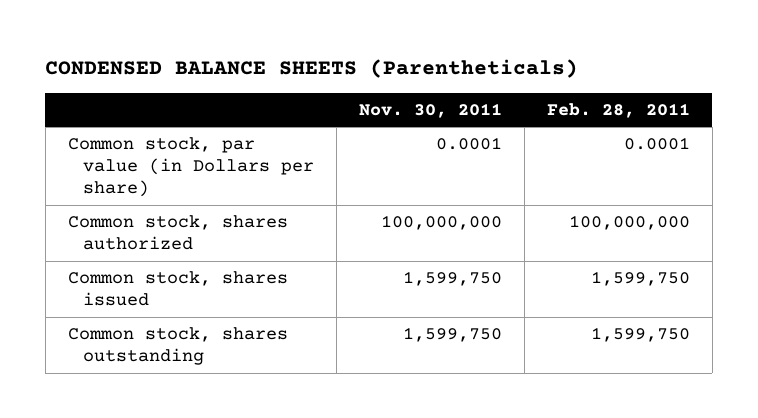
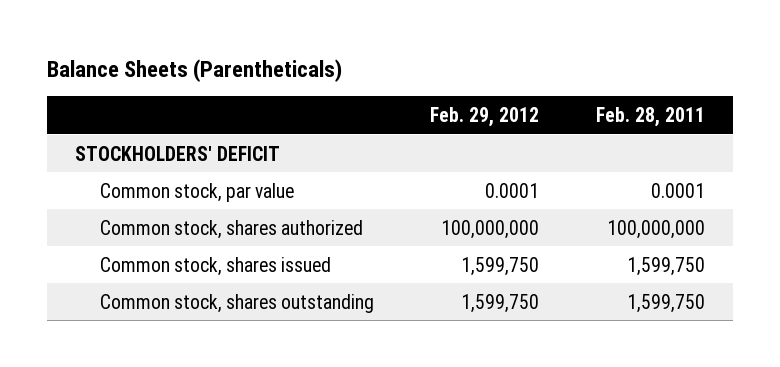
- CONDENSED BALANCE SHEETS (Parentheticals)
+ Balance Sheets (Parentheticals)
- | Nov. 30, 2011 | Feb. 28, 2011
+ | Feb. 29, 2012 | Feb. 28, 2011
- Common stock, par value (in Dollars per share) | 0.0001 | 0.0001
+ STOCKHOLDERS' DEFICIT
+ Common stock, par value | 0.0001 | 0.0001

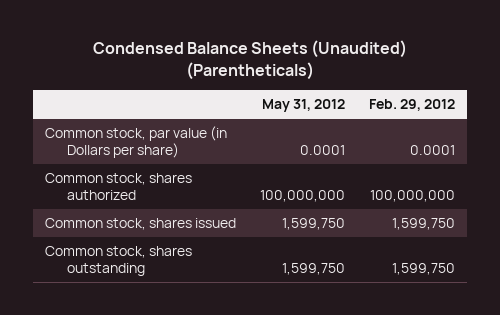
- Balance Sheets (Parentheticals)
+ Condensed Balance Sheets (Unaudited) (Parentheticals)
- | Feb. 29, 2012 | Feb. 28, 2011
+ | May 31, 2012 | Feb. 29, 2012
- STOCKHOLDERS' DEFICIT
- Common stock, par value | 0.0001 | 0.0001
+ Common stock, par value (in Dollars per share) | 0.0001 | 0.0001

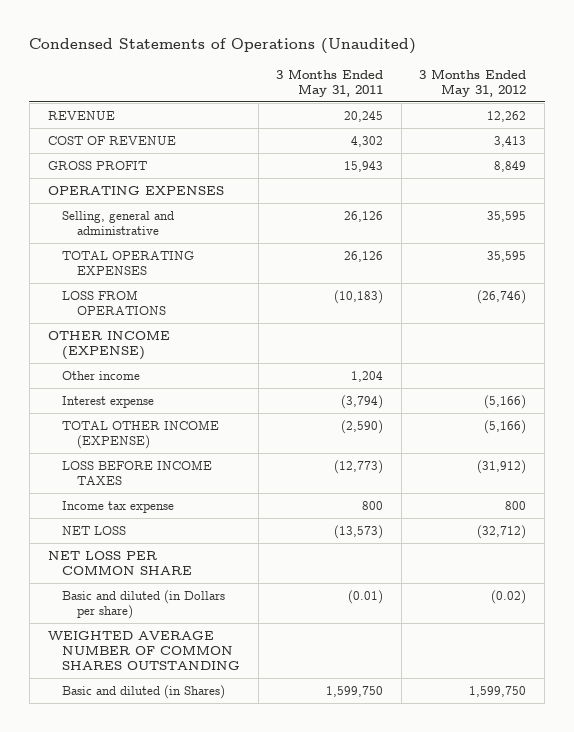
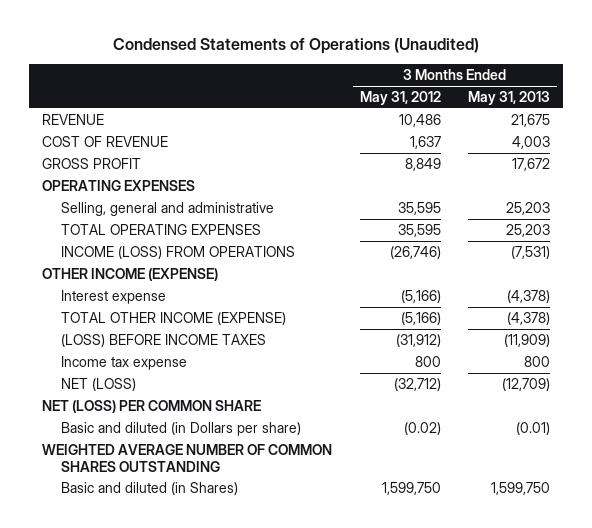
- | 3 Months Ended May 31, 2011 | 3 Months Ended May 31, 2012
+ | 3 Months Ended May 31, 2012 | 3 Months Ended May 31, 2013
- REVENUE | 20,245 | 12,262
- COST OF REVENUE | 4,302 | 3,413
+ REVENUE | 10,486 | 21,675
+ COST OF REVENUE | 1,637 | 4,003
- LOSS FROM OPERATIONS | (10,183) | (26,746)
+ INCOME (LOSS) FROM OPERATIONS | (26,746) | (7,531)
- Other income | 1,204 |
- LOSS BEFORE INCOME TAXES | (12,773) | (31,912)
+ (LOSS) BEFORE INCOME TAXES | (31,912) | (11,909)
- NET LOSS | (13,573) | (32,712)
- NET LOSS PER COMMON SHARE
+ NET (LOSS) | (32,712) | (12,709)
+ NET (LOSS) PER COMMON SHARE

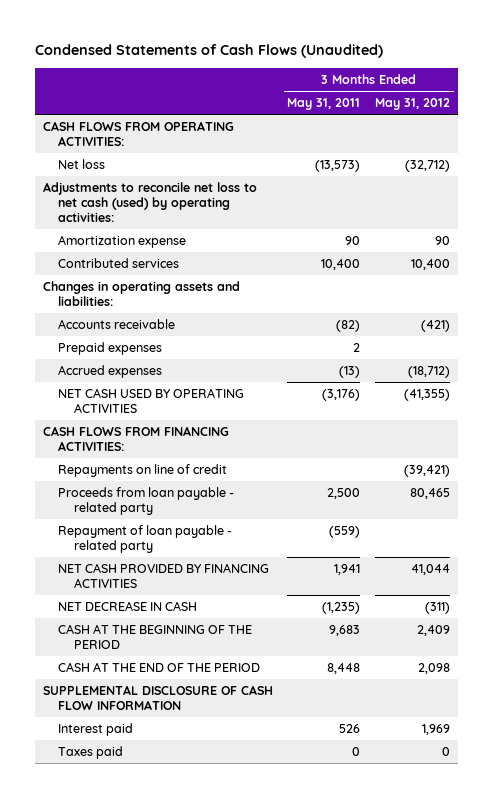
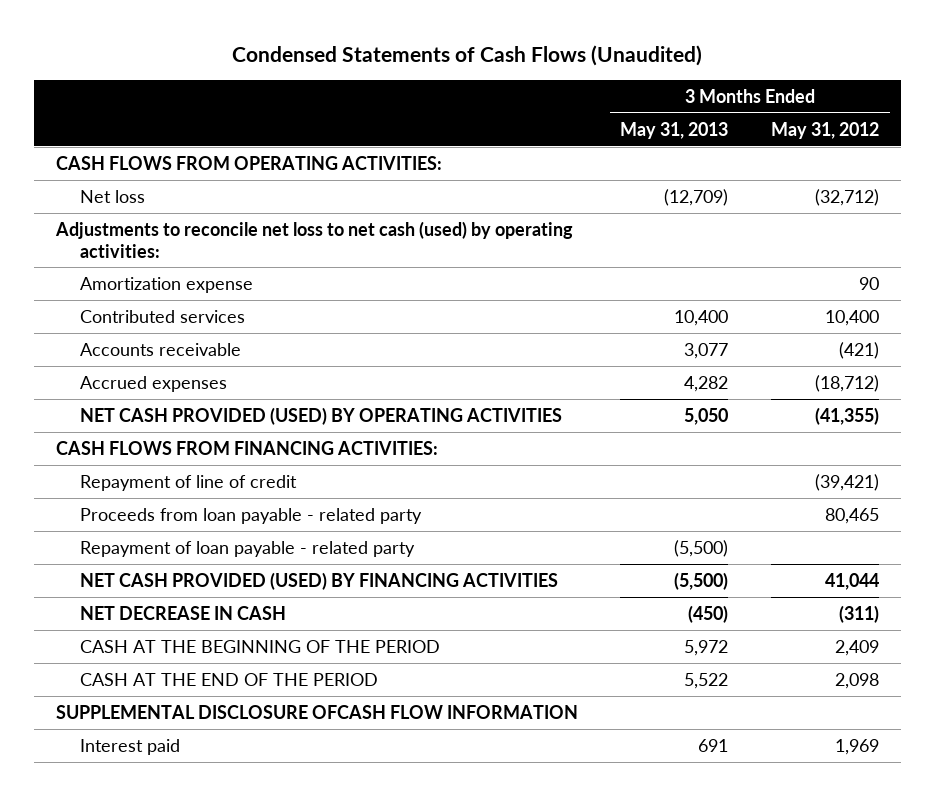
- | 3 Months Ended May 31, 2011 | 3 Months Ended May 31, 2012
+ | 3 Months Ended May 31, 2013 | 3 Months Ended May 31, 2012
- Changes in operating assets and liabilities:
- Prepaid expenses | 2 |
- NET CASH USED BY OPERATING ACTIVITIES | (3,176) | (41,355)
+ NET CASH PROVIDED (USED) BY OPERATING ACTIVITIES | 5,050 | (41,355)
- Repayments on line of credit | | (39,421)
+ Repayment of line of credit | | (39,421)
- NET CASH PROVIDED BY FINANCING ACTIVITIES | 1,941 | 41,044
+ NET CASH PROVIDED (USED) BY FINANCING ACTIVITIES | (5,500) | 41,044
- SUPPLEMENTAL DISCLOSURE OF CASH FLOW INFORMATION
+ SUPPLEMENTAL DISCLOSURE OFCASH FLOW INFORMATION
- Taxes paid | 0 | 0

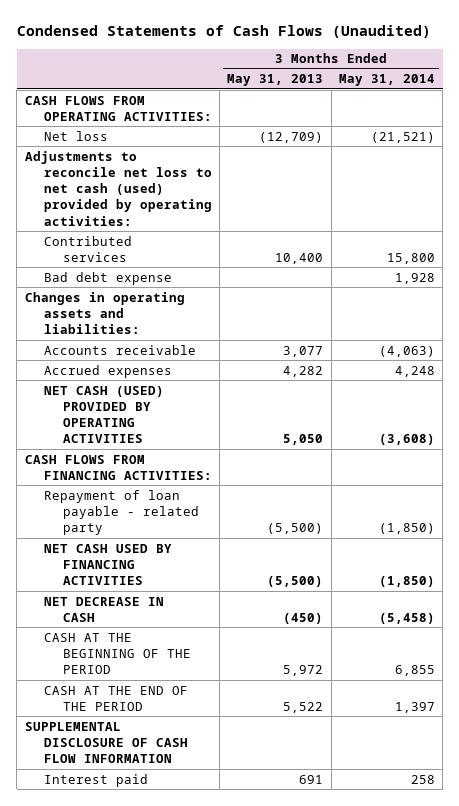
- | 3 Months Ended May 31, 2013 | 3 Months Ended May 31, 2012
+ | 3 Months Ended May 31, 2013 | 3 Months Ended May 31, 2014
- Adjustments to reconcile net loss to net cash (used) by operating activities:
- Amortization expense | | 90
+ Adjustments to reconcile net loss to net cash (used) provided by operating activities:
+ Bad debt expense | | 1,928
+ Changes in operating assets and liabilities:
- NET CASH PROVIDED (USED) BY OPERATING ACTIVITIES | 5,050 | (41,355)
+ NET CASH (USED) PROVIDED BY OPERATING ACTIVITIES | 5,050 | (3,608)
- Repayment of line of credit | | (39,421)
- Proceeds from loan payable - related party | | 80,465
- NET CASH PROVIDED (USED) BY FINANCING ACTIVITIES | (5,500) | 41,044
+ NET CASH USED BY FINANCING ACTIVITIES | (5,500) | (1,850)
- SUPPLEMENTAL DISCLOSURE OFCASH FLOW INFORMATION
+ SUPPLEMENTAL DISCLOSURE OF CASH FLOW INFORMATION

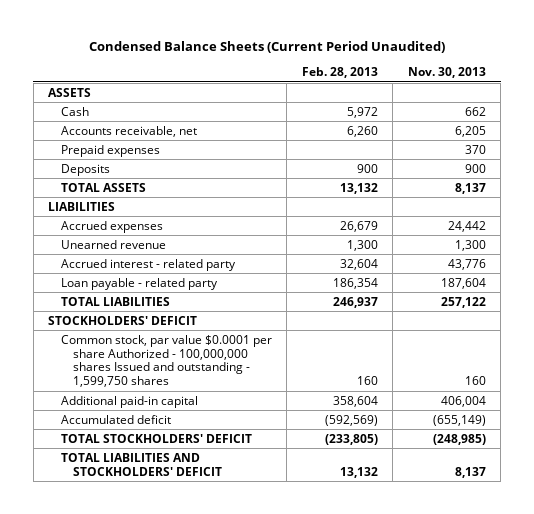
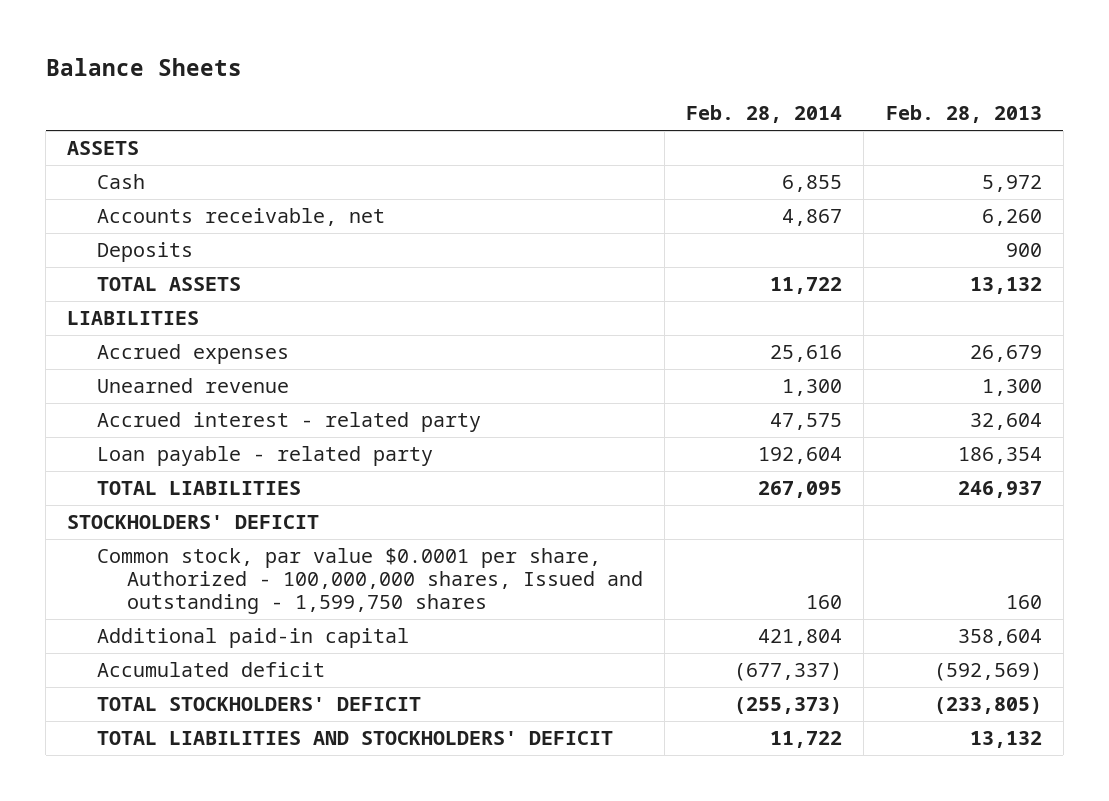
- Condensed Balance Sheets (Current Period Unaudited)
+ Balance Sheets
- | Feb. 28, 2013 | Nov. 30, 2013
+ | Feb. 28, 2014 | Feb. 28, 2013
- Prepaid expenses | | 370
- Common stock, par value $0.0001 per share Authorized - 100,000,000 shares Issued and outstanding - 1,599,750 shares | 160 | 160
+ Common stock, par value $0.0001 per share, Authorized - 100,000,000 shares, Issued and outstanding - 1,599,750 shares | 160 | 160

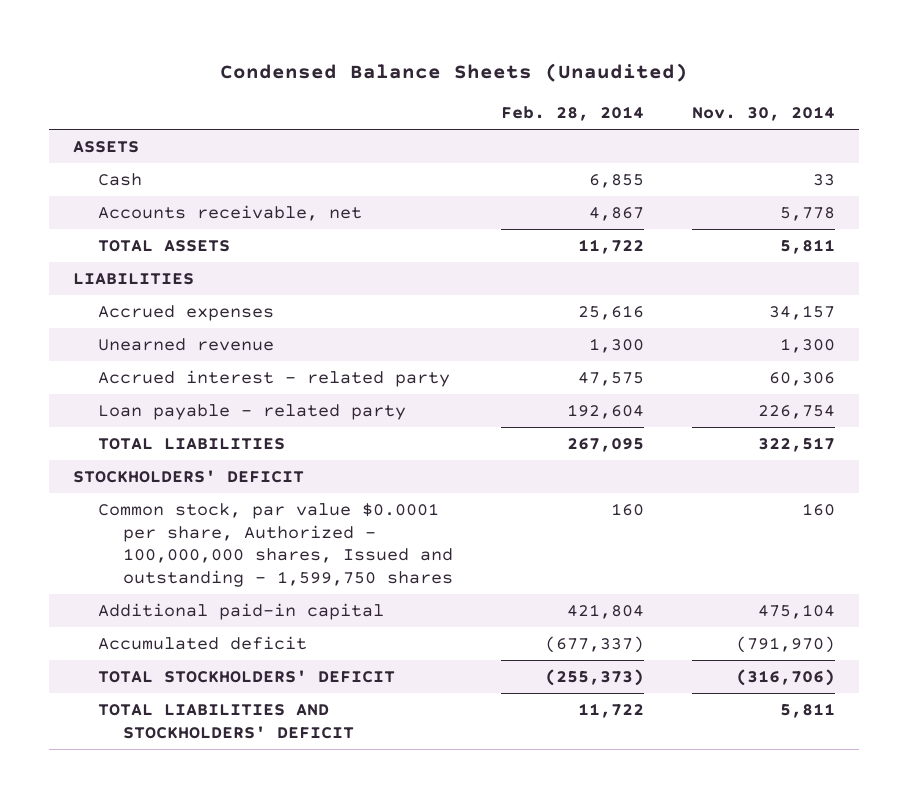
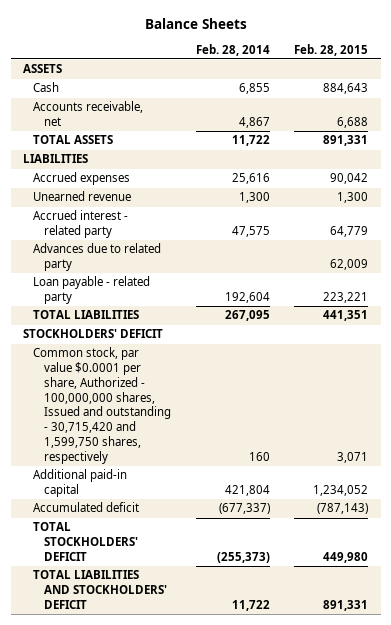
- Condensed Balance Sheets (Unaudited)
+ Balance Sheets
- | Feb. 28, 2014 | Nov. 30, 2014
+ | Feb. 28, 2014 | Feb. 28, 2015
+ Advances due to related party | | 62,009
- Common stock, par value $0.0001 per share, Authorized - 100,000,000 shares, Issued and outstanding - 1,599,750 shares | 160 | 160
+ Common stock, par value $0.0001 per share, Authorized - 100,000,000 shares, Issued and outstanding - 30,715,420 and 1,599,750 shares, respectively | 160 | 3,071

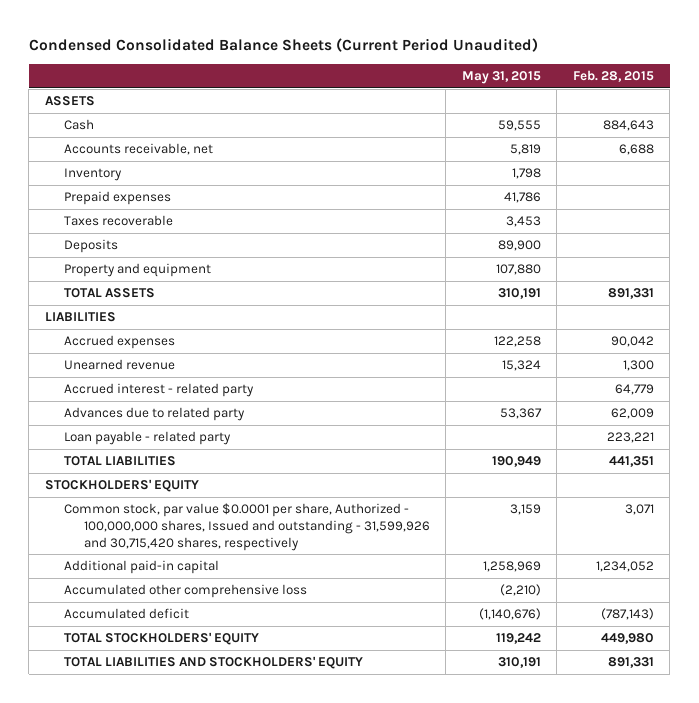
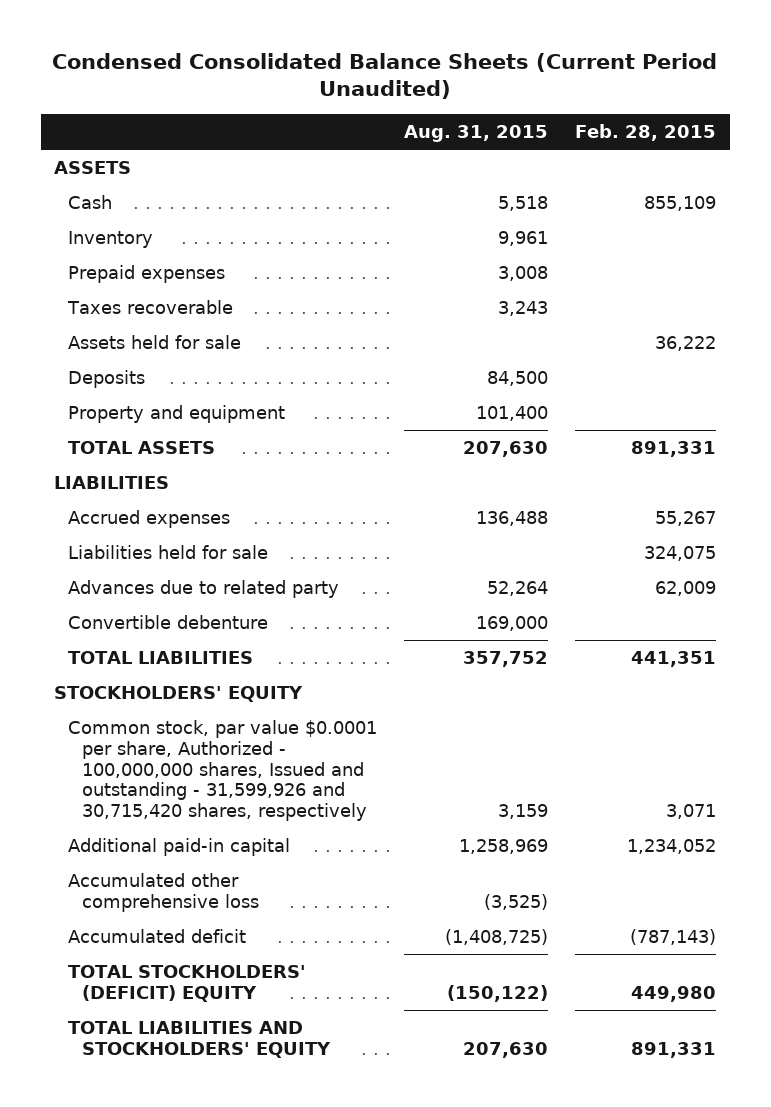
- | May 31, 2015 | Feb. 28, 2015
+ | Aug. 31, 2015 | Feb. 28, 2015
- Cash | 59,555 | 884,643
- Accounts receivable, net | 5,819 | 6,688
+ Cash | 5,518 | 855,109
+ Assets held for sale | | 36,222
- Accrued expenses | 122,258 | 90,042
- Unearned revenue | 15,324 | 1,300
- Accrued interest - related party | | 64,779
+ Accrued expenses | 136,488 | 55,267
+ Liabilities held for sale | | 324,075
- Loan payable - related party | | 223,221
+ Convertible debenture | 169,000 |
- TOTAL STOCKHOLDERS' EQUITY | 119,242 | 449,980
+ TOTAL STOCKHOLDERS' (DEFICIT) EQUITY | (150,122) | 449,980

